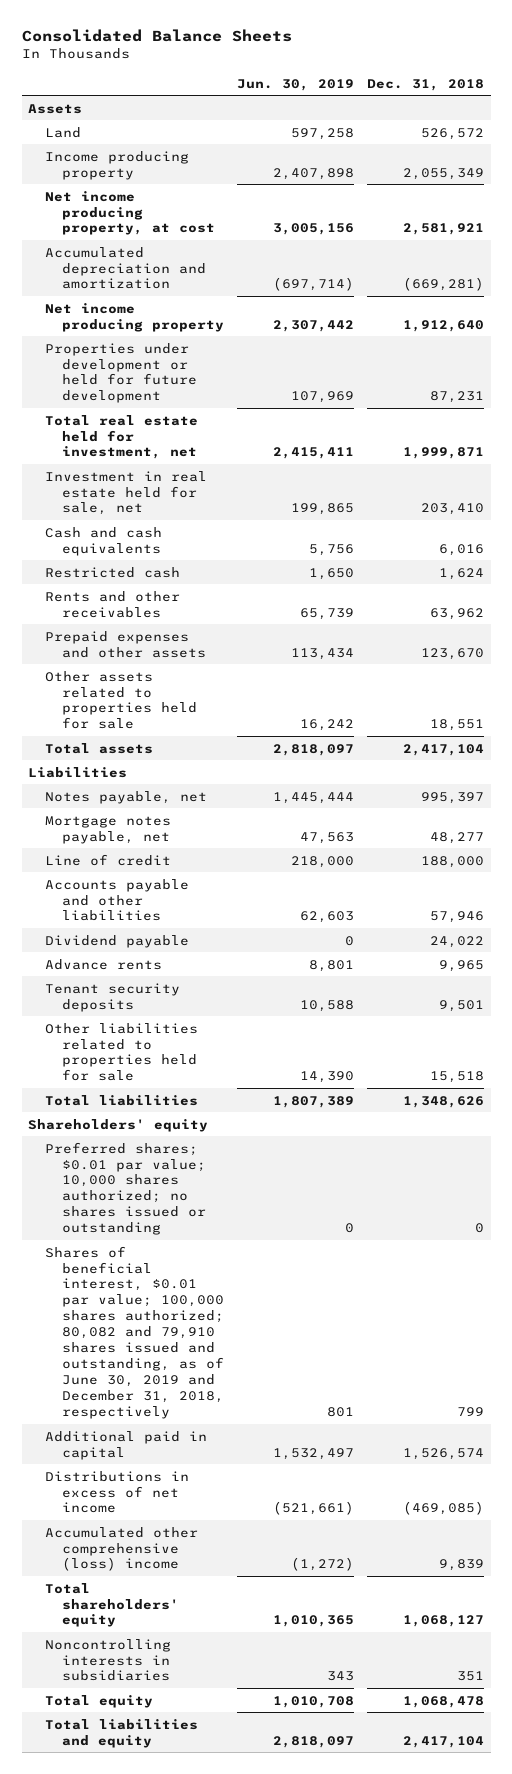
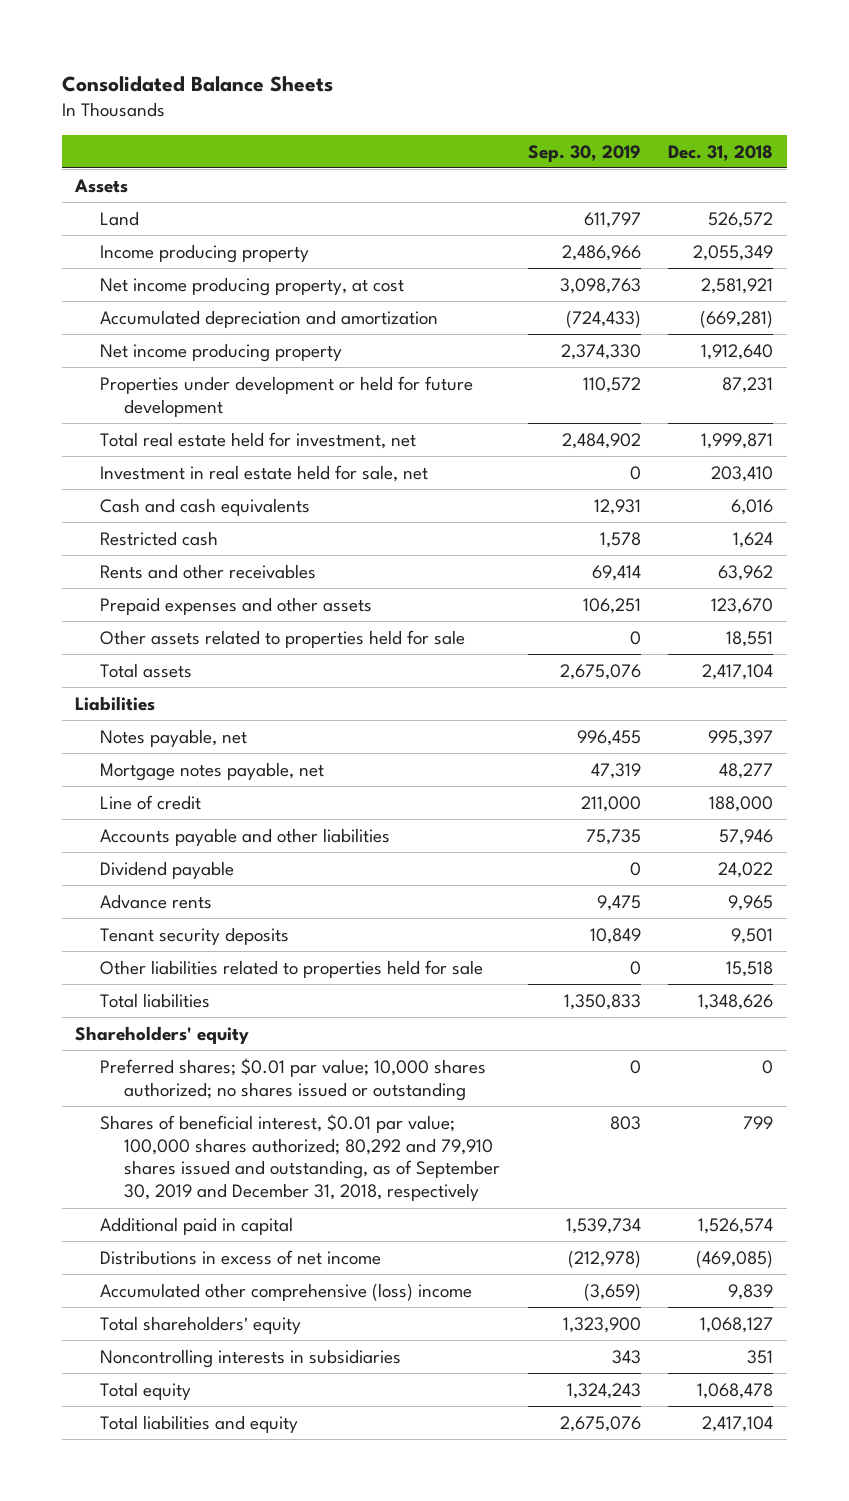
- | Jun. 30, 2019 | Dec. 31, 2018
+ | Sep. 30, 2019 | Dec. 31, 2018
- Shares of beneficial interest, $0.01 par value; 100,000 shares authorized; 80,082 and 79,910 shares issued and outstanding, as of June 30, 2019 and December 31, 2018, respectively | 801 | 799
+ Shares of beneficial interest, $0.01 par value; 100,000 shares authorized; 80,292 and 79,910 shares issued and outstanding, as of September 30, 2019 and December 31, 2018, respectively | 803 | 799

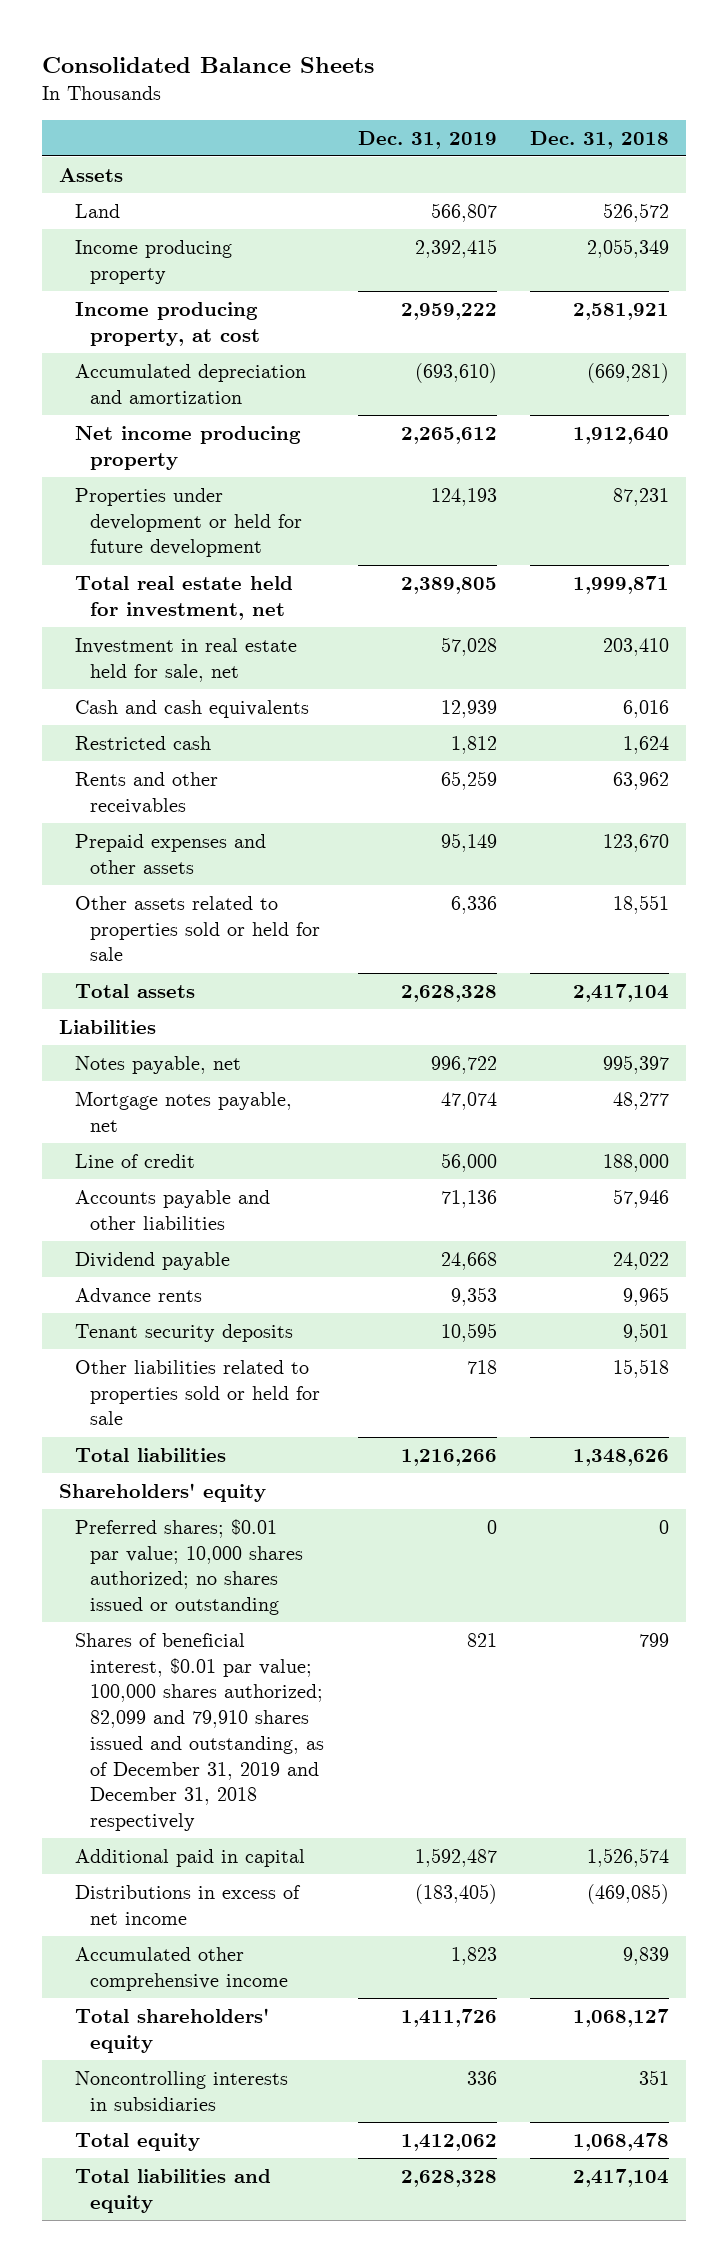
- | Sep. 30, 2019 | Dec. 31, 2018
+ | Dec. 31, 2019 | Dec. 31, 2018
- Net income producing property, at cost | 3,098,763 | 2,581,921
+ Income producing property, at cost | 2,959,222 | 2,581,921
- Other assets related to properties held for sale | 0 | 18,551
+ Other assets related to properties sold or held for sale | 6,336 | 18,551
- Other liabilities related to properties held for sale | 0 | 15,518
+ Other liabilities related to properties sold or held for sale | 718 | 15,518
- Shares of beneficial interest, $0.01 par value; 100,000 shares authorized; 80,292 and 79,910 shares issued and outstanding, as of September 30, 2019 and December 31, 2018, respectively | 803 | 799
+ Shares of beneficial interest, $0.01 par value; 100,000 shares authorized; 82,099 and 79,910 shares issued and outstanding, as of December 31, 2019 and December 31, 2018 respectively | 821 | 799
- Accumulated other comprehensive (loss) income | (3,659) | 9,839
+ Accumulated other comprehensive income | 1,823 | 9,839

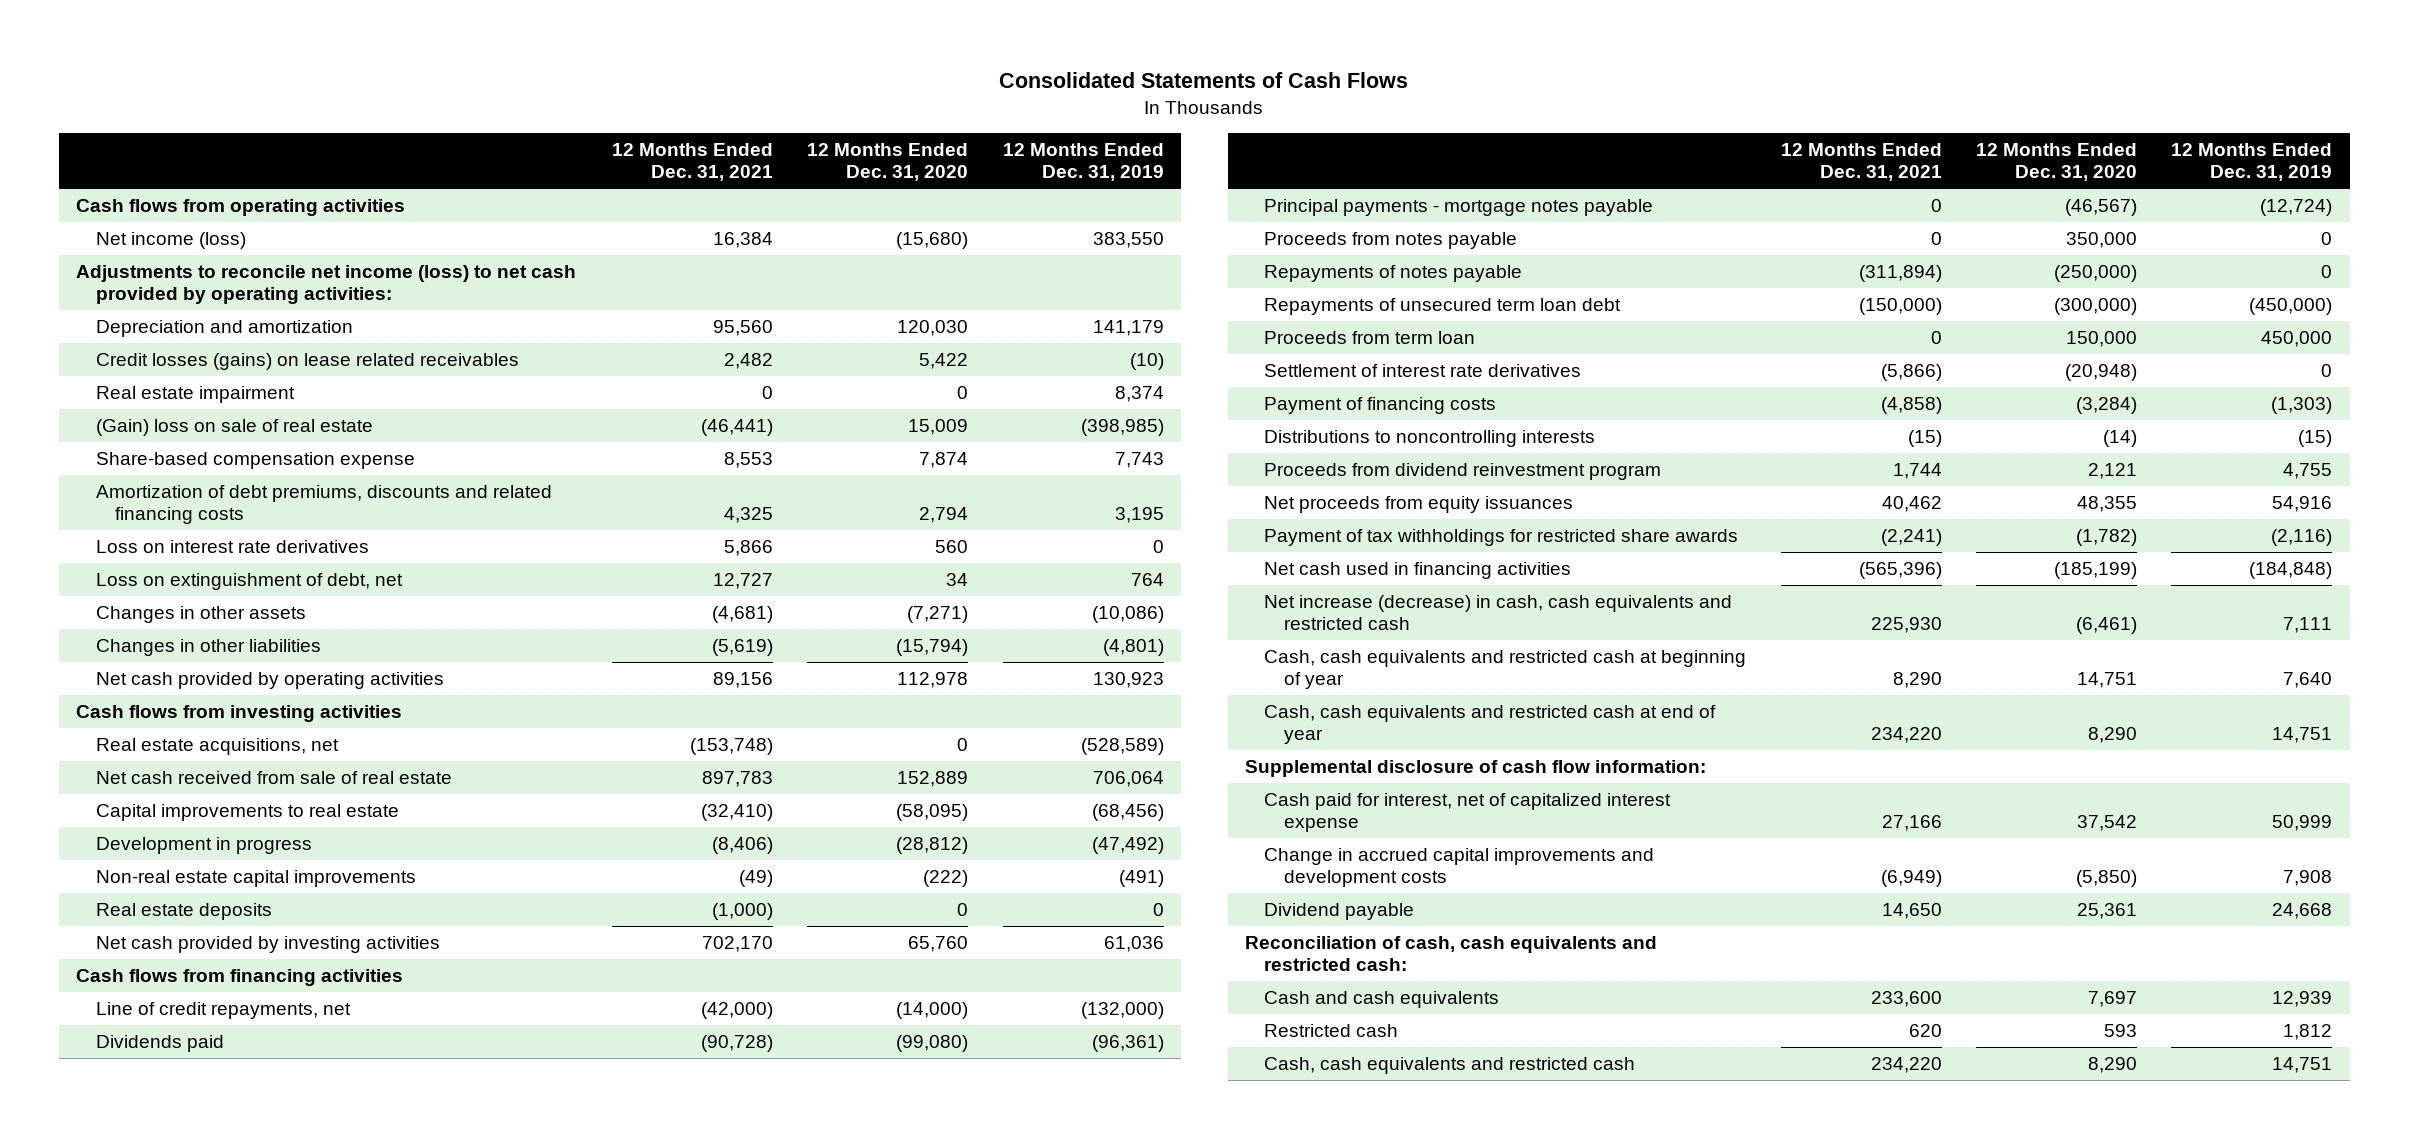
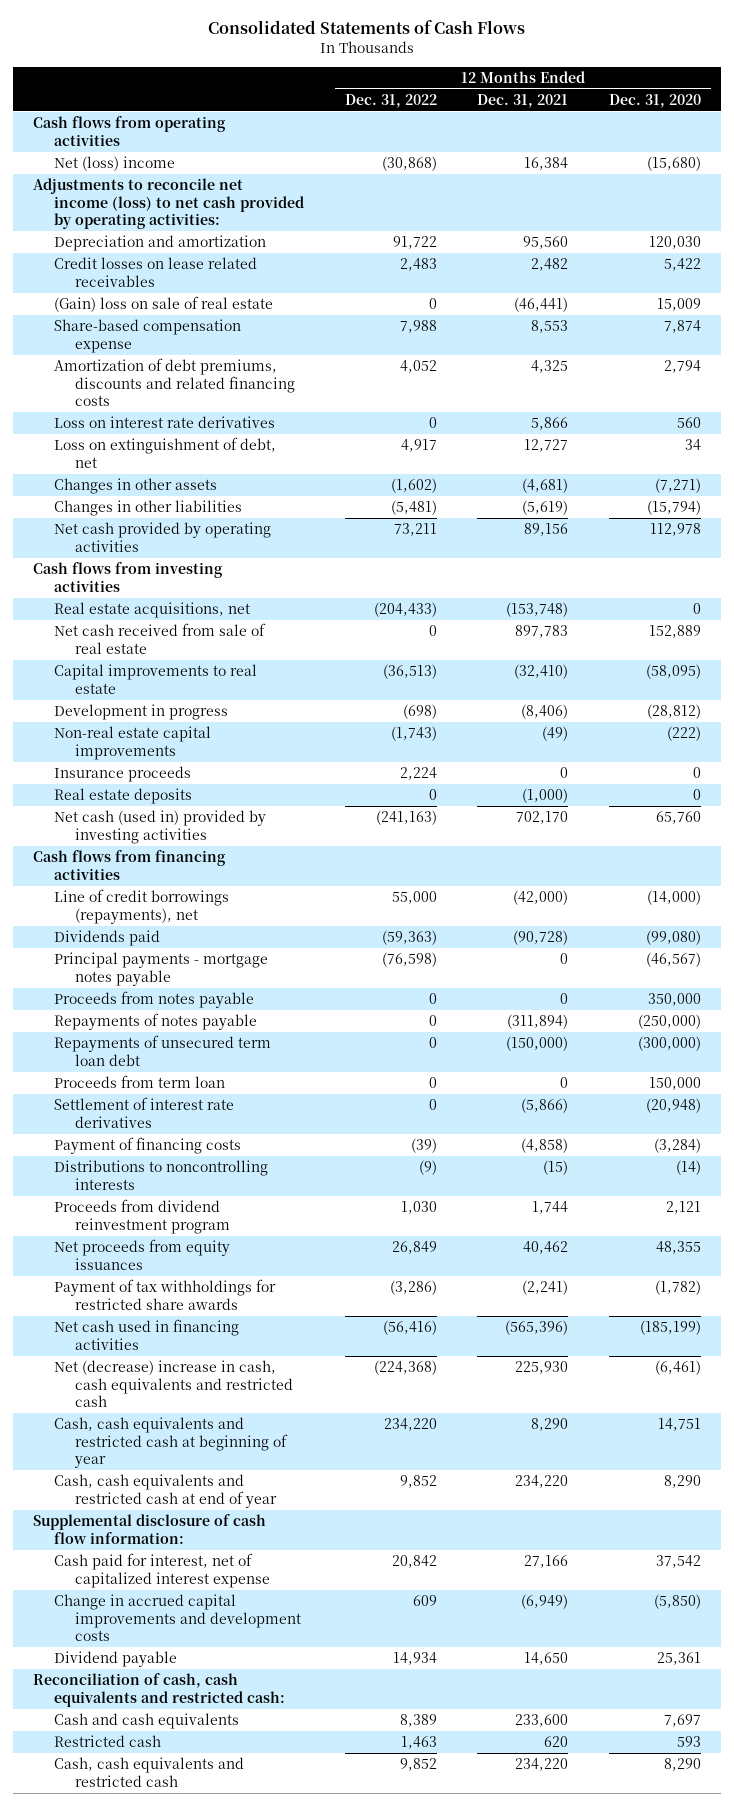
- | 12 Months Ended Dec. 31, 2021 | 12 Months Ended Dec. 31, 2020 | 12 Months Ended Dec. 31, 2019
+ | 12 Months Ended Dec. 31, 2022 | 12 Months Ended Dec. 31, 2021 | 12 Months Ended Dec. 31, 2020
- Net income (loss) | 16,384 | (15,680) | 383,550
+ Net (loss) income | (30,868) | 16,384 | (15,680)
- Credit losses (gains) on lease related receivables | 2,482 | 5,422 | (10)
- Real estate impairment | 0 | 0 | 8,374
+ Credit losses on lease related receivables | 2,483 | 2,482 | 5,422
+ Insurance proceeds | 2,224 | 0 | 0
- Net cash provided by investing activities | 702,170 | 65,760 | 61,036
+ Net cash (used in) provided by investing activities | (241,163) | 702,170 | 65,760
- Line of credit repayments, net | (42,000) | (14,000) | (132,000)
+ Line of credit borrowings (repayments), net | 55,000 | (42,000) | (14,000)
- Net increase (decrease) in cash, cash equivalents and restricted cash | 225,930 | (6,461) | 7,111
+ Net (decrease) increase in cash, cash equivalents and restricted cash | (224,368) | 225,930 | (6,461)

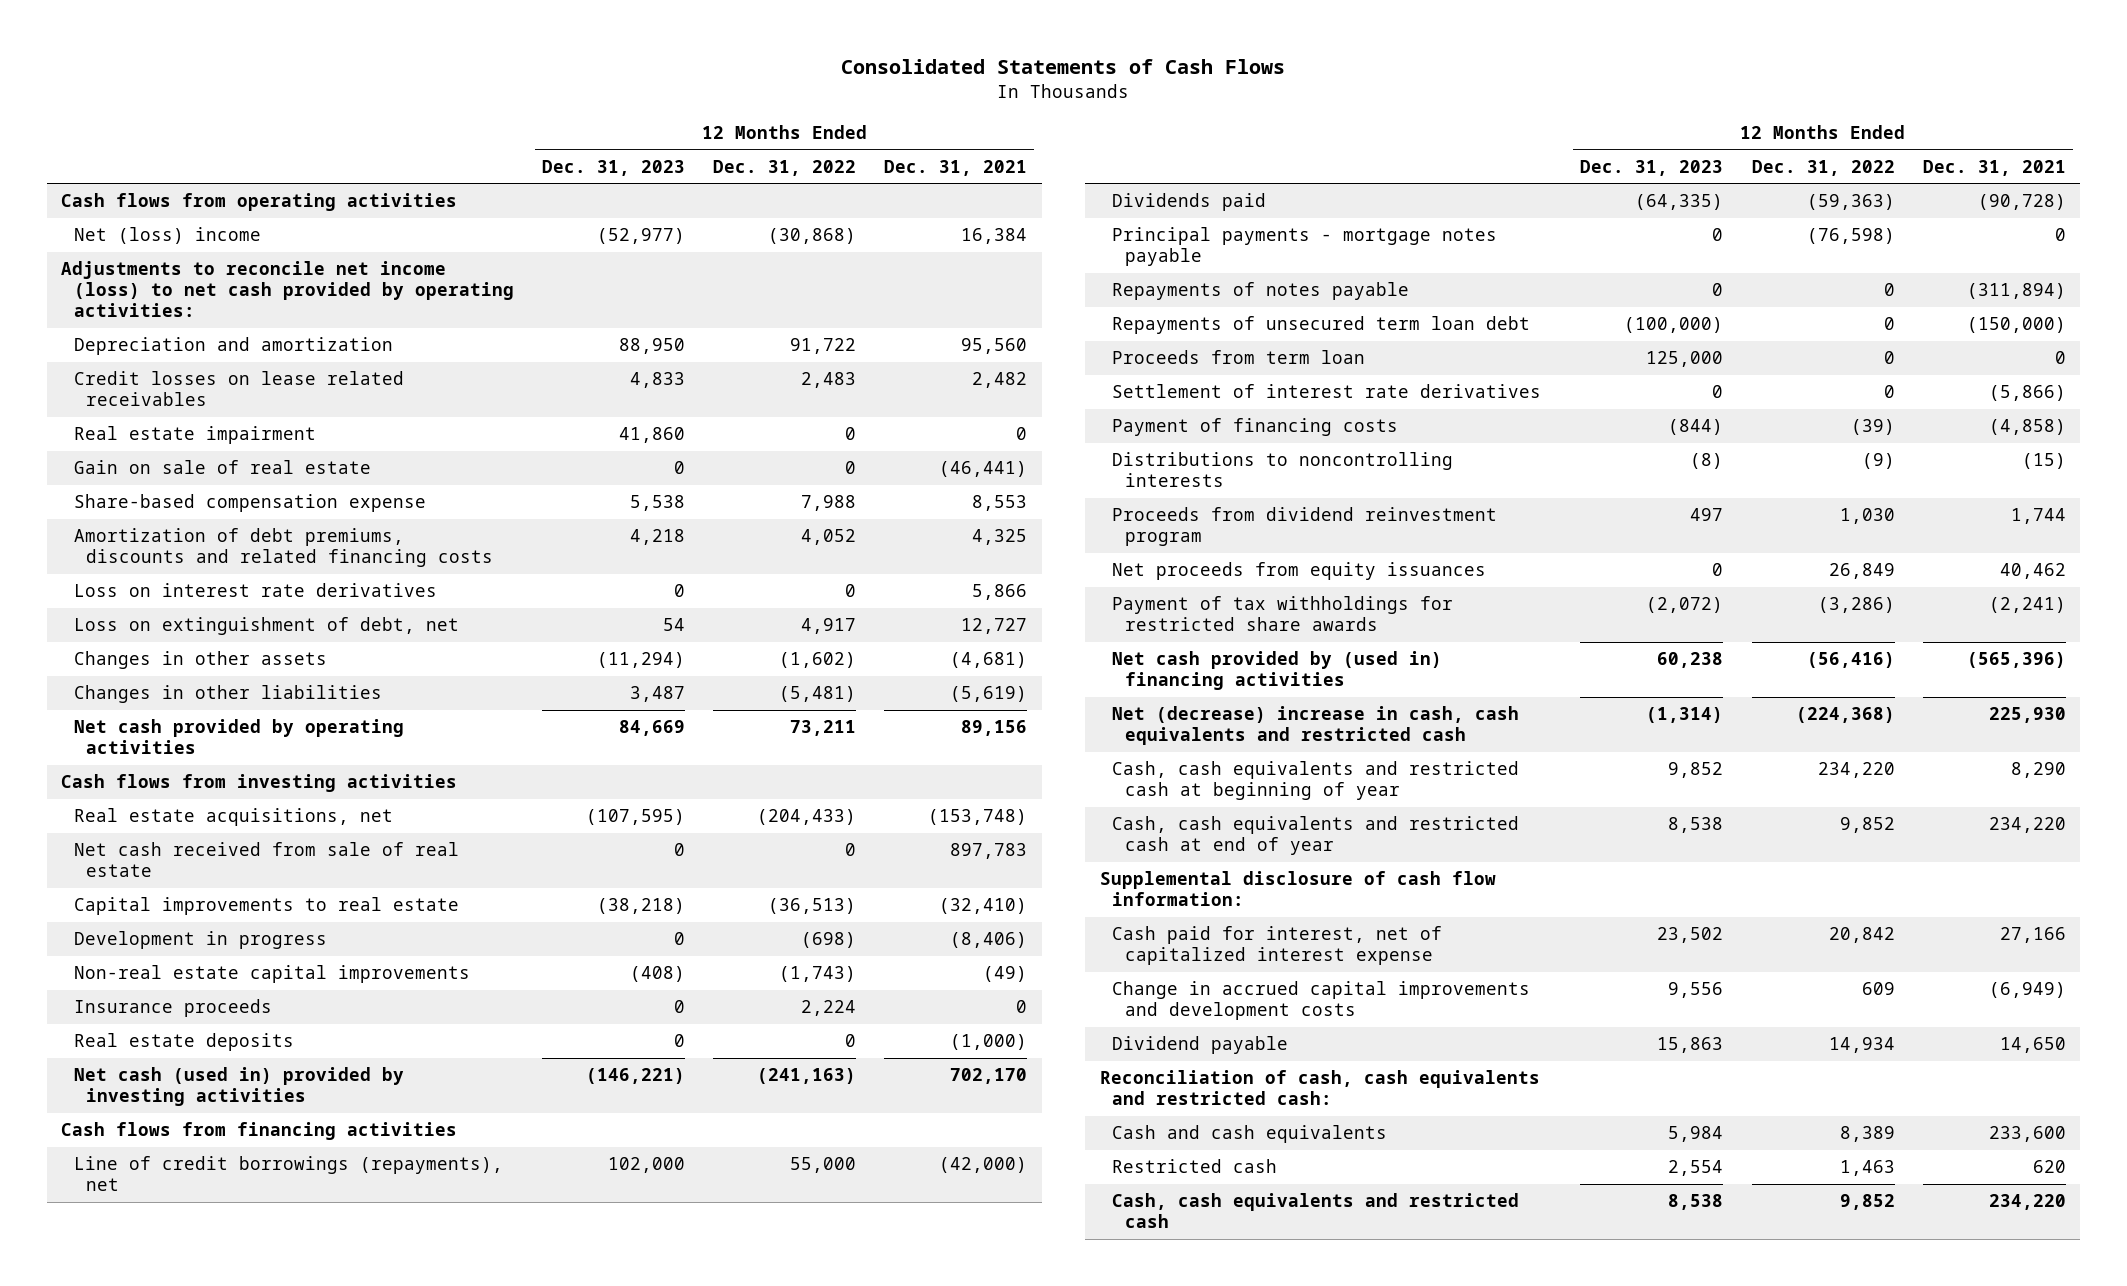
- | 12 Months Ended Dec. 31, 2022 | 12 Months Ended Dec. 31, 2021 | 12 Months Ended Dec. 31, 2020
+ | 12 Months Ended Dec. 31, 2023 | 12 Months Ended Dec. 31, 2022 | 12 Months Ended Dec. 31, 2021
- (Gain) loss on sale of real estate | 0 | (46,441) | 15,009
+ Real estate impairment | 41,860 | 0 | 0
+ Gain on sale of real estate | 0 | 0 | (46,441)
- Proceeds from notes payable | 0 | 0 | 350,000
- Net cash used in financing activities | (56,416) | (565,396) | (185,199)
+ Net cash provided by (used in) financing activities | 60,238 | (56,416) | (565,396)

